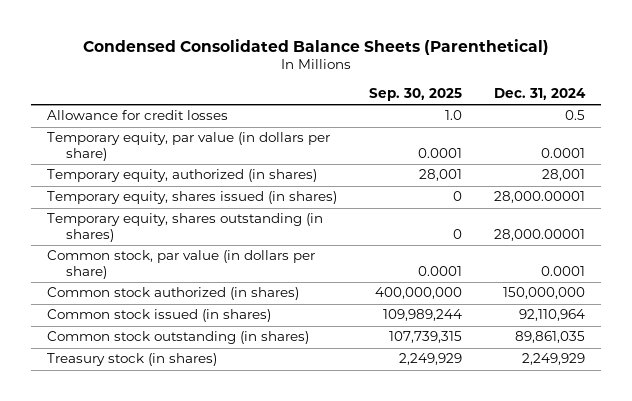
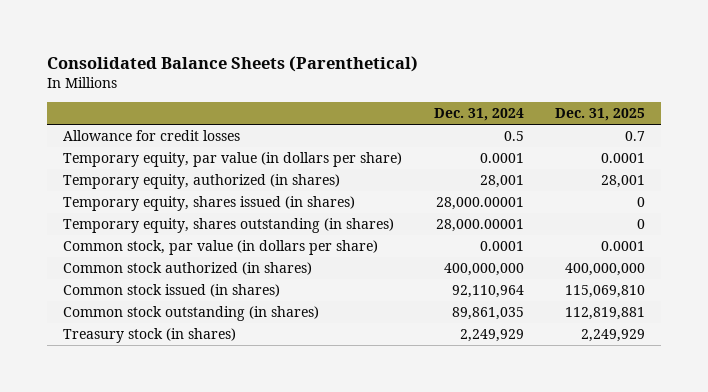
- Condensed Consolidated Balance Sheets (Parenthetical)
+ Consolidated Balance Sheets (Parenthetical)
- | Sep. 30, 2025 | Dec. 31, 2024
+ | Dec. 31, 2024 | Dec. 31, 2025
- Common stock authorized (in shares) | 400,000,000 | 150,000,000
+ Common stock authorized (in shares) | 400,000,000 | 400,000,000

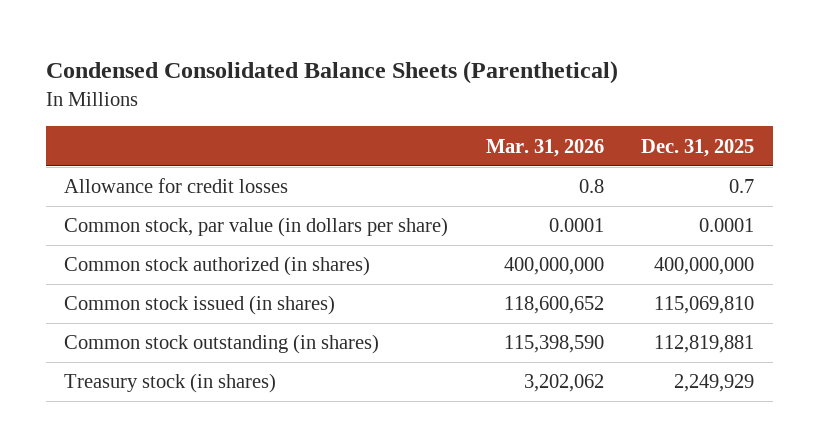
- Consolidated Balance Sheets (Parenthetical)
+ Condensed Consolidated Balance Sheets (Parenthetical)
- | Dec. 31, 2024 | Dec. 31, 2025
+ | Mar. 31, 2026 | Dec. 31, 2025
- Temporary equity, par value (in dollars per share) | 0.0001 | 0.0001
- Temporary equity, authorized (in shares) | 28,001 | 28,001
- Temporary equity, shares issued (in shares) | 28,000.00001 | 0
- Temporary equity, shares outstanding (in shares) | 28,000.00001 | 0

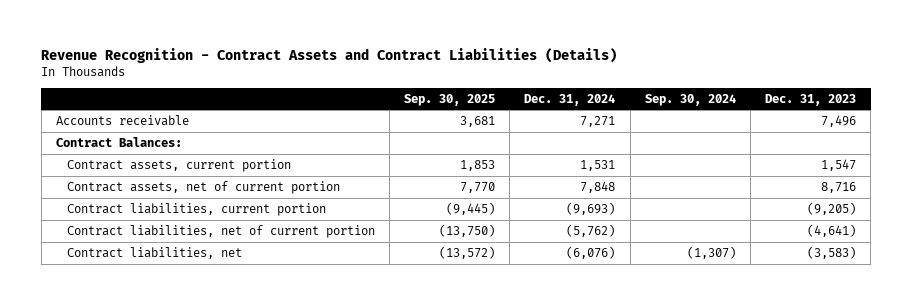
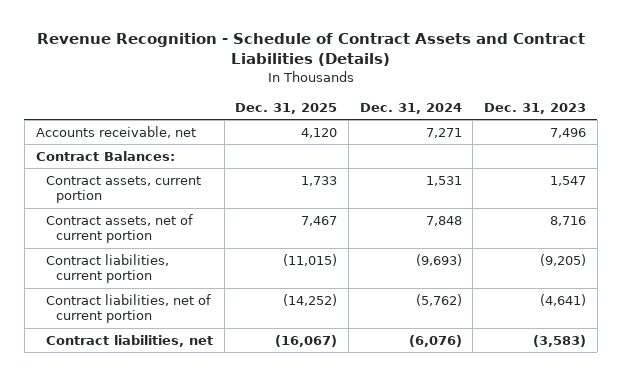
- Revenue Recognition - Contract Assets and Contract Liabilities (Details)
+ Revenue Recognition - Schedule of Contract Assets and Contract Liabilities (Details)
- | Sep. 30, 2025 | Dec. 31, 2024 | Sep. 30, 2024 | Dec. 31, 2023
+ | Dec. 31, 2025 | Dec. 31, 2024 | Dec. 31, 2023
- Accounts receivable | 3,681 | 7,271 | | 7,496
+ Accounts receivable, net | 4,120 | 7,271 | 7,496

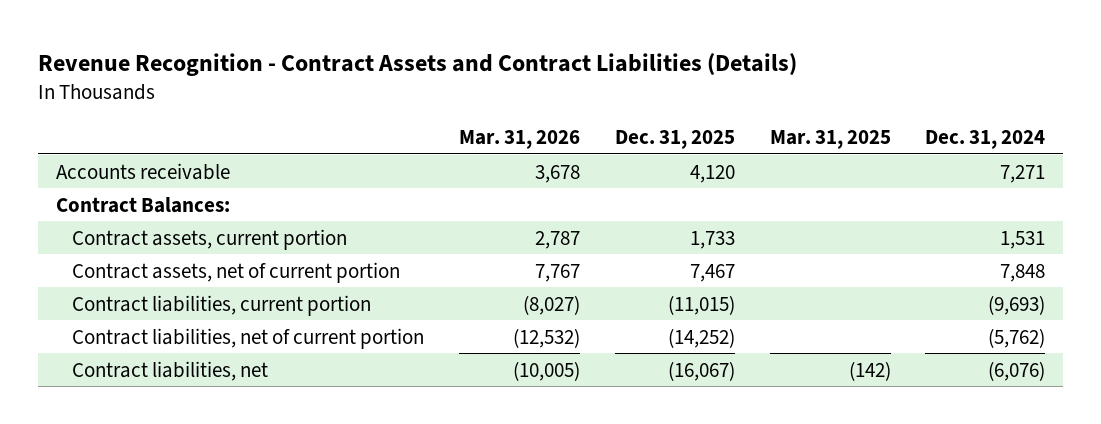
- Revenue Recognition - Schedule of Contract Assets and Contract Liabilities (Details)
+ Revenue Recognition - Contract Assets and Contract Liabilities (Details)
- | Dec. 31, 2025 | Dec. 31, 2024 | Dec. 31, 2023
+ | Mar. 31, 2026 | Dec. 31, 2025 | Mar. 31, 2025 | Dec. 31, 2024
- Accounts receivable, net | 4,120 | 7,271 | 7,496
+ Accounts receivable | 3,678 | 4,120 | | 7,271

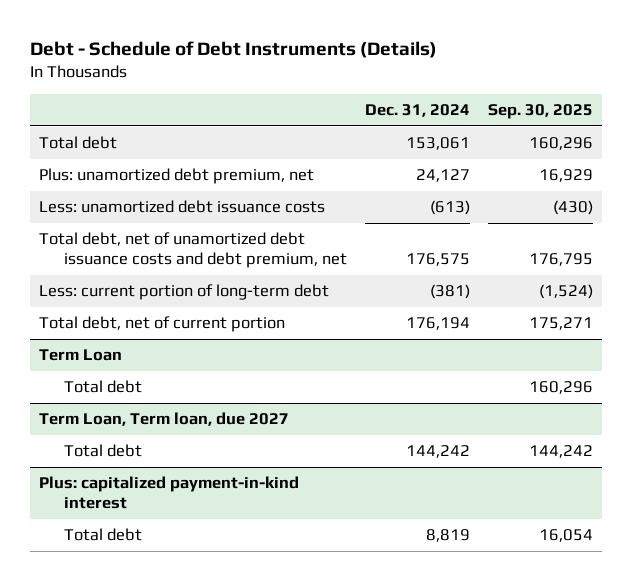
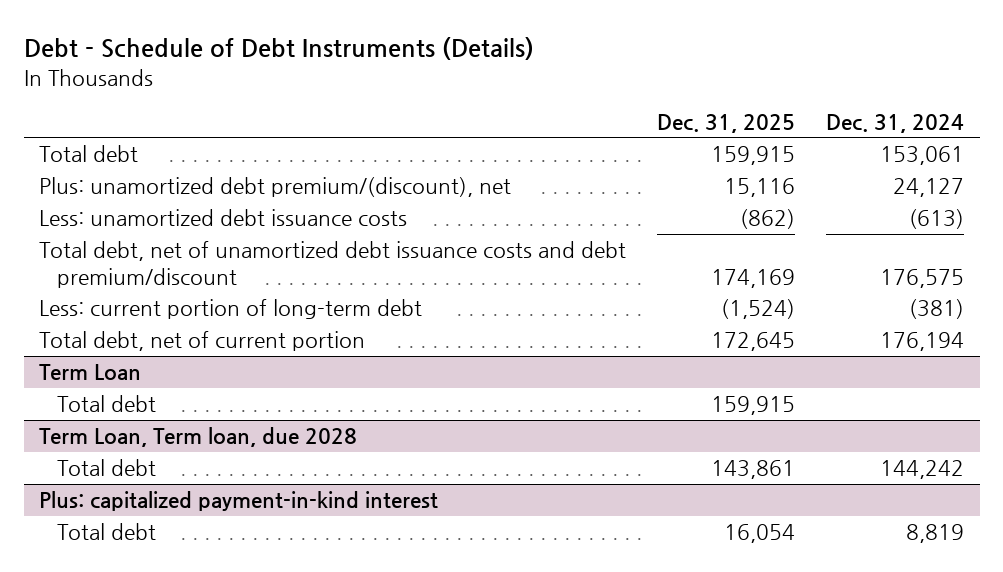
- | Dec. 31, 2024 | Sep. 30, 2025
+ | Dec. 31, 2025 | Dec. 31, 2024
- Plus: unamortized debt premium, net | 24,127 | 16,929
+ Plus: unamortized debt premium/(discount), net | 15,116 | 24,127
- Total debt, net of unamortized debt issuance costs and debt premium, net | 176,575 | 176,795
+ Total debt, net of unamortized debt issuance costs and debt premium/discount | 174,169 | 176,575
- Term Loan, Term loan, due 2027
+ Term Loan, Term loan, due 2028

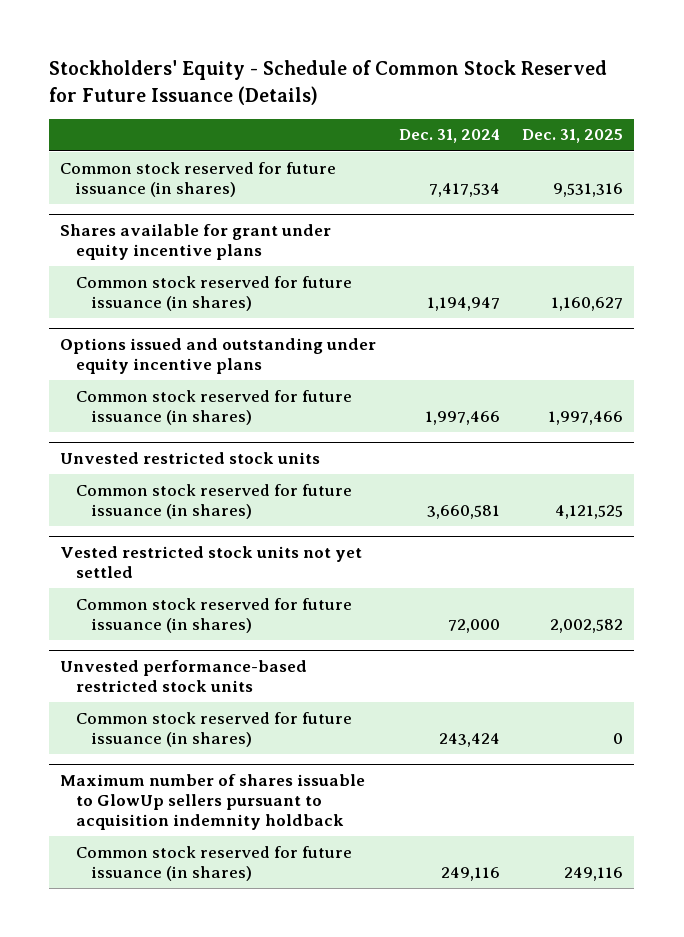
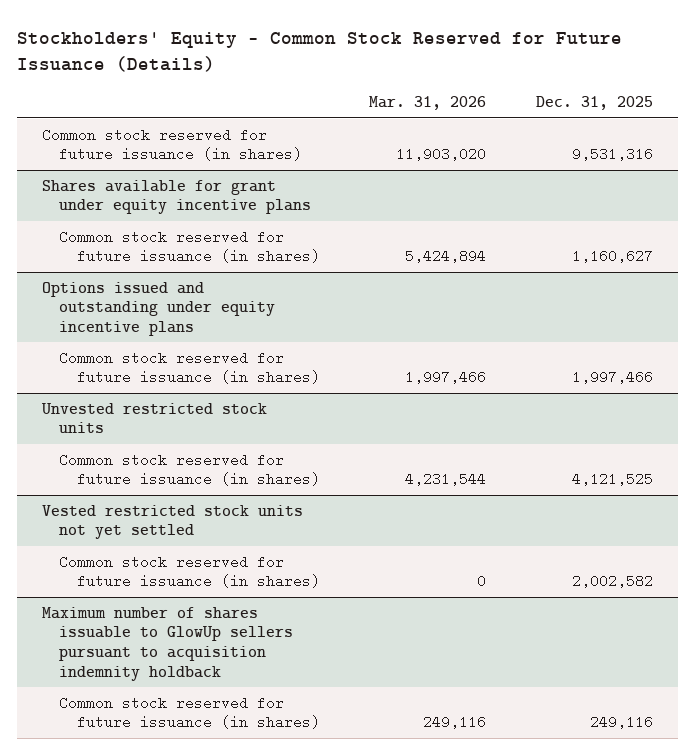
- Stockholders' Equity - Schedule of Common Stock Reserved for Future Issuance (Details)
+ Stockholders' Equity - Common Stock Reserved for Future Issuance (Details)
- | Dec. 31, 2024 | Dec. 31, 2025
+ | Mar. 31, 2026 | Dec. 31, 2025
- Unvested performance-based restricted stock units
- Common stock reserved for future issuance (in shares) | 243,424 | 0

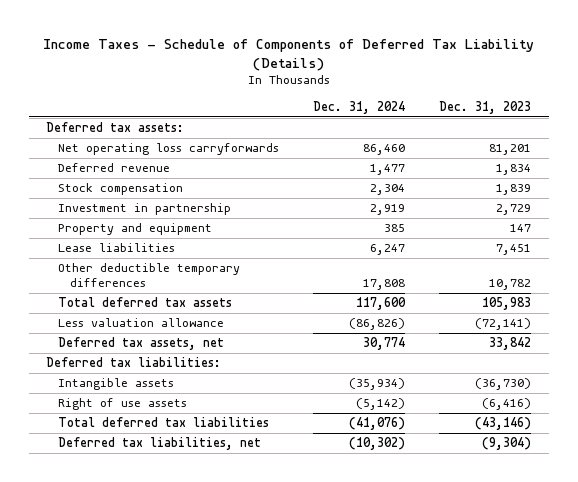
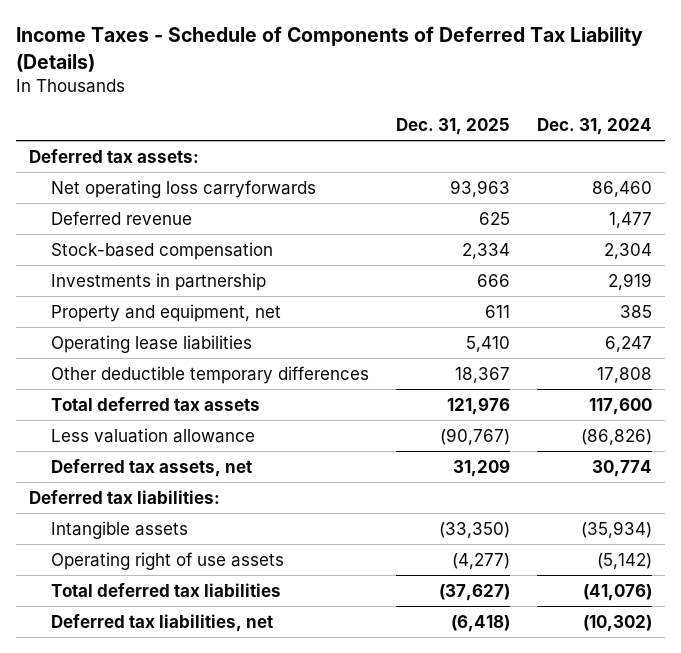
- | Dec. 31, 2024 | Dec. 31, 2023
+ | Dec. 31, 2025 | Dec. 31, 2024
- Stock compensation | 2,304 | 1,839
- Investment in partnership | 2,919 | 2,729
- Property and equipment | 385 | 147
- Lease liabilities | 6,247 | 7,451
+ Stock-based compensation | 2,334 | 2,304
+ Investments in partnership | 666 | 2,919
+ Property and equipment, net | 611 | 385
+ Operating lease liabilities | 5,410 | 6,247
- Right of use assets | (5,142) | (6,416)
+ Operating right of use assets | (4,277) | (5,142)

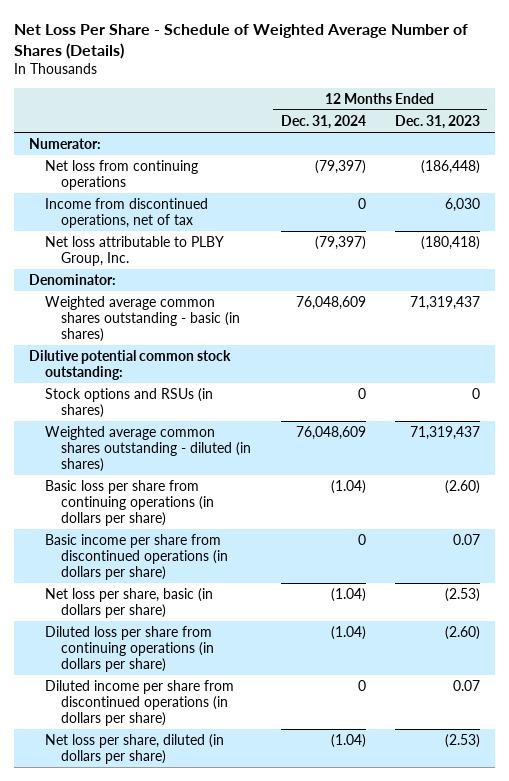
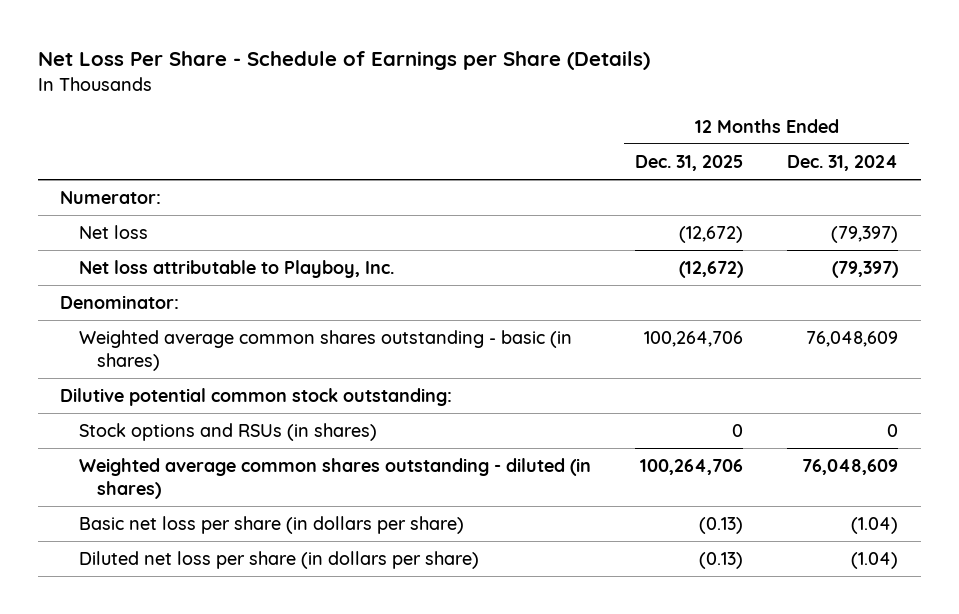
- Net Loss Per Share - Schedule of Weighted Average Number of Shares (Details)
+ Net Loss Per Share - Schedule of Earnings per Share (Details)
- | 12 Months Ended Dec. 31, 2024 | 12 Months Ended Dec. 31, 2023
+ | 12 Months Ended Dec. 31, 2025 | 12 Months Ended Dec. 31, 2024
- Net loss from continuing operations | (79,397) | (186,448)
- Income from discontinued operations, net of tax | 0 | 6,030
- Net loss attributable to PLBY Group, Inc. | (79,397) | (180,418)
+ Net loss | (12,672) | (79,397)
+ Net loss attributable to Playboy, Inc. | (12,672) | (79,397)
- Basic loss per share from continuing operations (in dollars per share) | (1.04) | (2.60)
- Basic income per share from discontinued operations (in dollars per share) | 0 | 0.07
- Net loss per share, basic (in dollars per share) | (1.04) | (2.53)
- Diluted loss per share from continuing operations (in dollars per share) | (1.04) | (2.60)
- Diluted income per share from discontinued operations (in dollars per share) | 0 | 0.07
- Net loss per share, diluted (in dollars per share) | (1.04) | (2.53)
+ Basic net loss per share (in dollars per share) | (0.13) | (1.04)
+ Diluted net loss per share (in dollars per share) | (0.13) | (1.04)

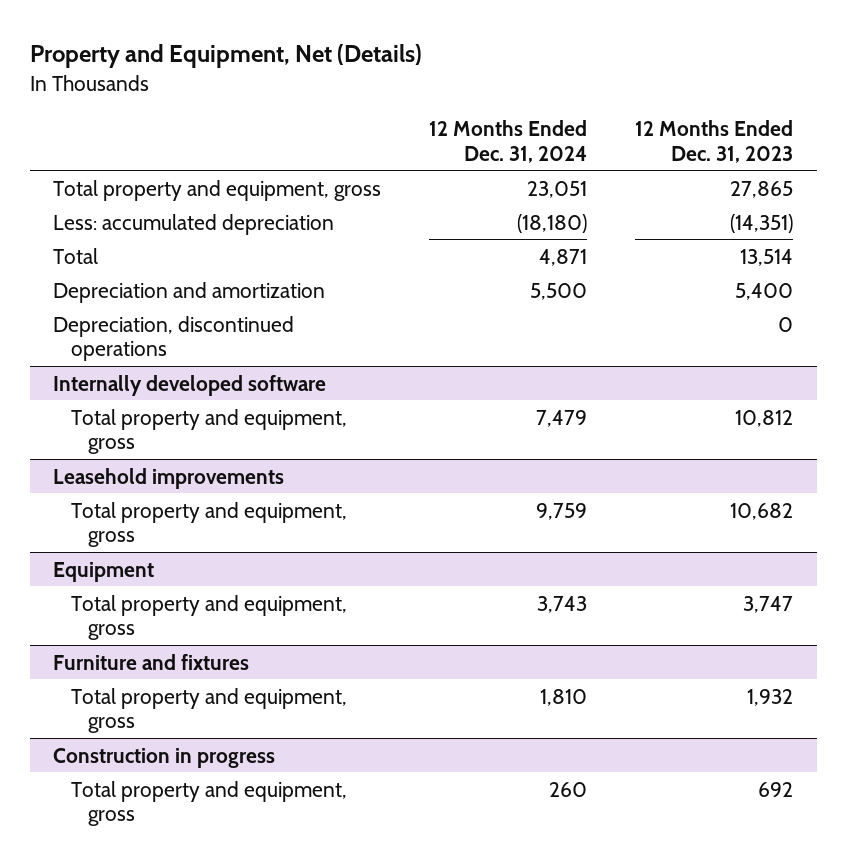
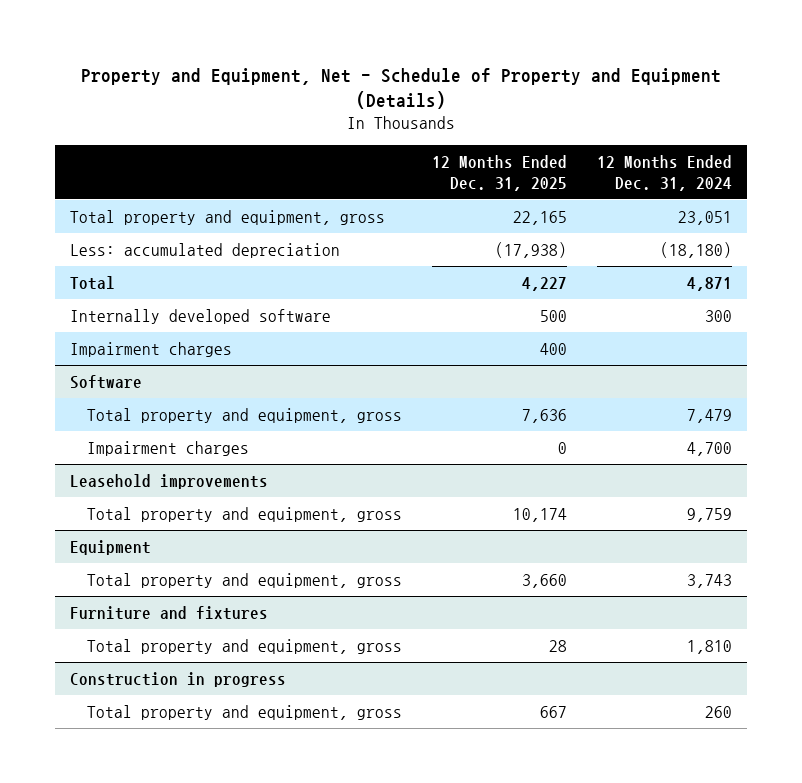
- Property and Equipment, Net (Details)
+ Property and Equipment, Net - Schedule of Property and Equipment (Details)
- | 12 Months Ended Dec. 31, 2024 | 12 Months Ended Dec. 31, 2023
+ | 12 Months Ended Dec. 31, 2025 | 12 Months Ended Dec. 31, 2024
- Depreciation and amortization | 5,500 | 5,400
- Depreciation, discontinued operations | | 0
- Internally developed software
+ Internally developed software | 500 | 300
+ Impairment charges | 400 |
+ Software
+ Impairment charges | 0 | 4,700

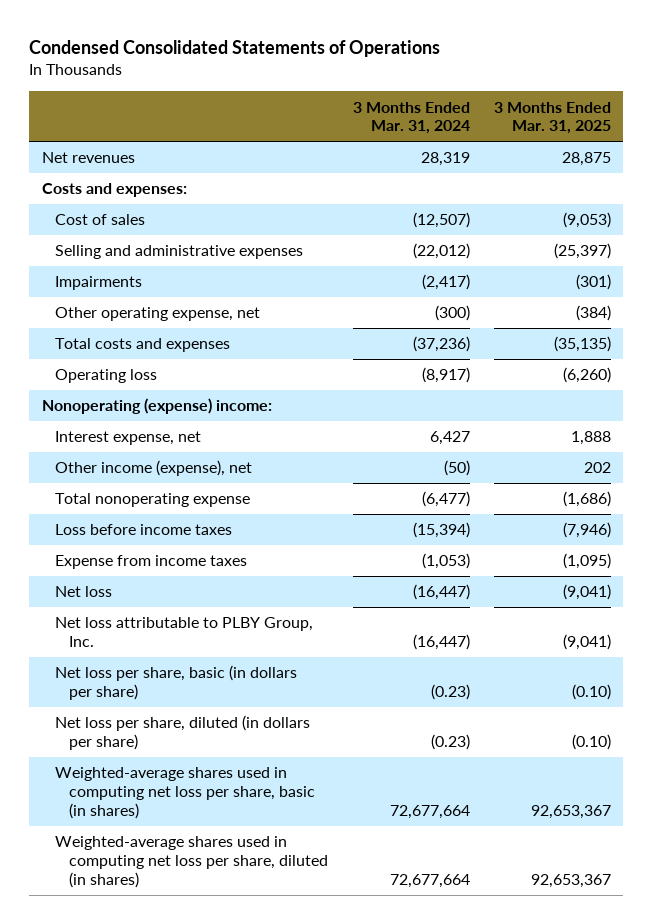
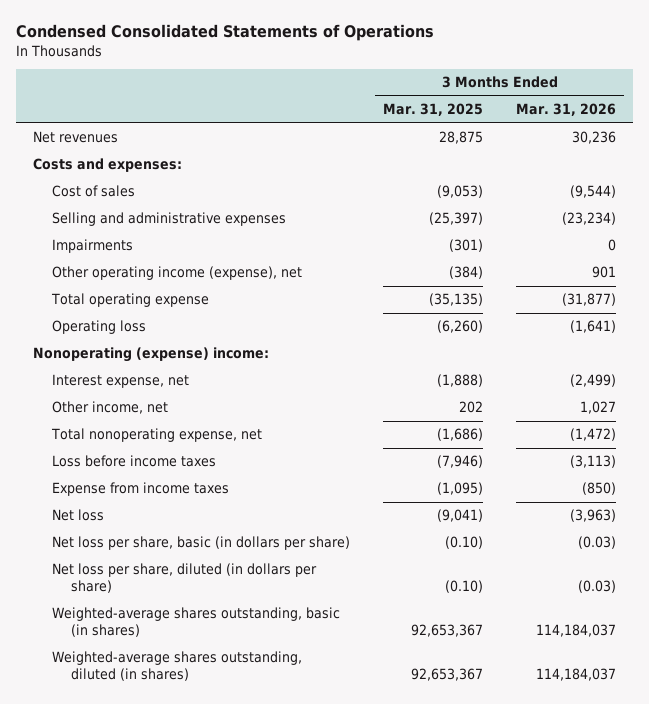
- | 3 Months Ended Mar. 31, 2024 | 3 Months Ended Mar. 31, 2025
+ | 3 Months Ended Mar. 31, 2025 | 3 Months Ended Mar. 31, 2026
- Other operating expense, net | (300) | (384)
- Total costs and expenses | (37,236) | (35,135)
+ Other operating income (expense), net | (384) | 901
+ Total operating expense | (35,135) | (31,877)
- Interest expense, net | 6,427 | 1,888
- Other income (expense), net | (50) | 202
- Total nonoperating expense | (6,477) | (1,686)
+ Interest expense, net | (1,888) | (2,499)
+ Other income, net | 202 | 1,027
+ Total nonoperating expense, net | (1,686) | (1,472)
- Net loss attributable to PLBY Group, Inc. | (16,447) | (9,041)
- Weighted-average shares used in computing net loss per share, basic (in shares) | 72,677,664 | 92,653,367
- Weighted-average shares used in computing net loss per share, diluted (in shares) | 72,677,664 | 92,653,367
+ Weighted-average shares outstanding, basic (in shares) | 92,653,367 | 114,184,037
+ Weighted-average shares outstanding, diluted (in shares) | 92,653,367 | 114,184,037

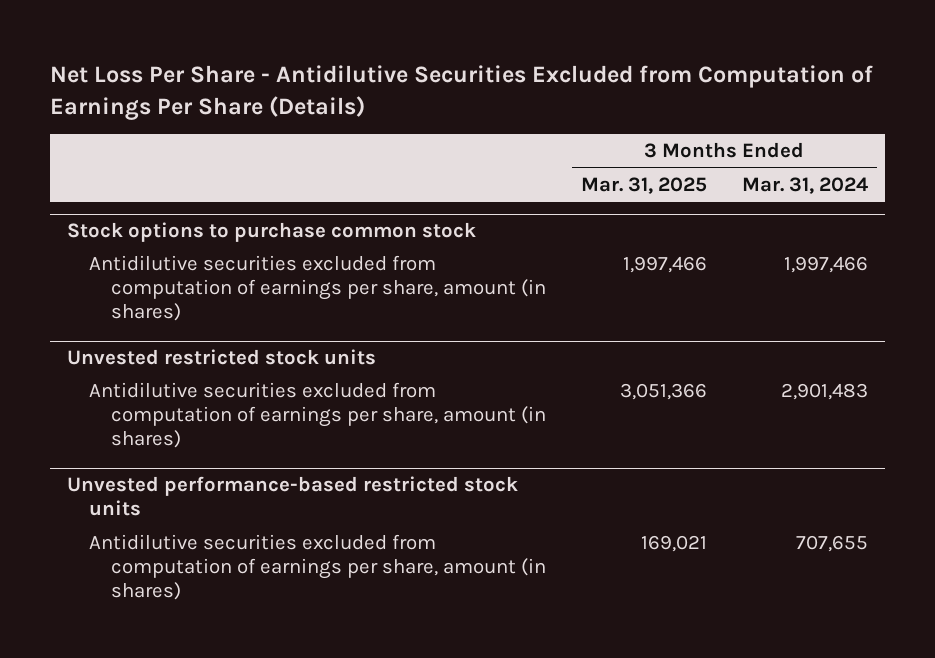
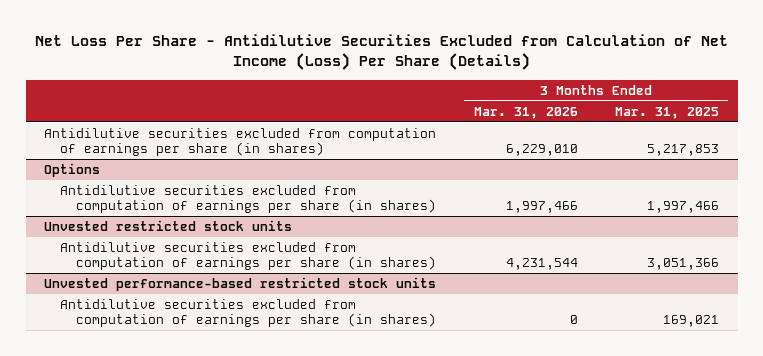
- Net Loss Per Share - Antidilutive Securities Excluded from Computation of Earnings Per Share (Details)
+ Net Loss Per Share - Antidilutive Securities Excluded from Calculation of Net Income (Loss) Per Share (Details)
- | 3 Months Ended Mar. 31, 2025 | 3 Months Ended Mar. 31, 2024
+ | 3 Months Ended Mar. 31, 2026 | 3 Months Ended Mar. 31, 2025
- Stock options to purchase common stock
- Antidilutive securities excluded from computation of earnings per share, amount (in shares) | 1,997,466 | 1,997,466
+ Antidilutive securities excluded from computation of earnings per share (in shares) | 6,229,010 | 5,217,853
+ Options
+ Antidilutive securities excluded from computation of earnings per share (in shares) | 1,997,466 | 1,997,466
@ Unvested restricted stock units
- Antidilutive securities excluded from computation of earnings per share, amount (in shares) | 3,051,366 | 2,901,483
+ Antidilutive securities excluded from computation of earnings per share (in shares) | 4,231,544 | 3,051,366
@ Unvested performance-based restricted stock units
- Antidilutive securities excluded from computation of earnings per share, amount (in shares) | 169,021 | 707,655
+ Antidilutive securities excluded from computation of earnings per share (in shares) | 0 | 169,021

